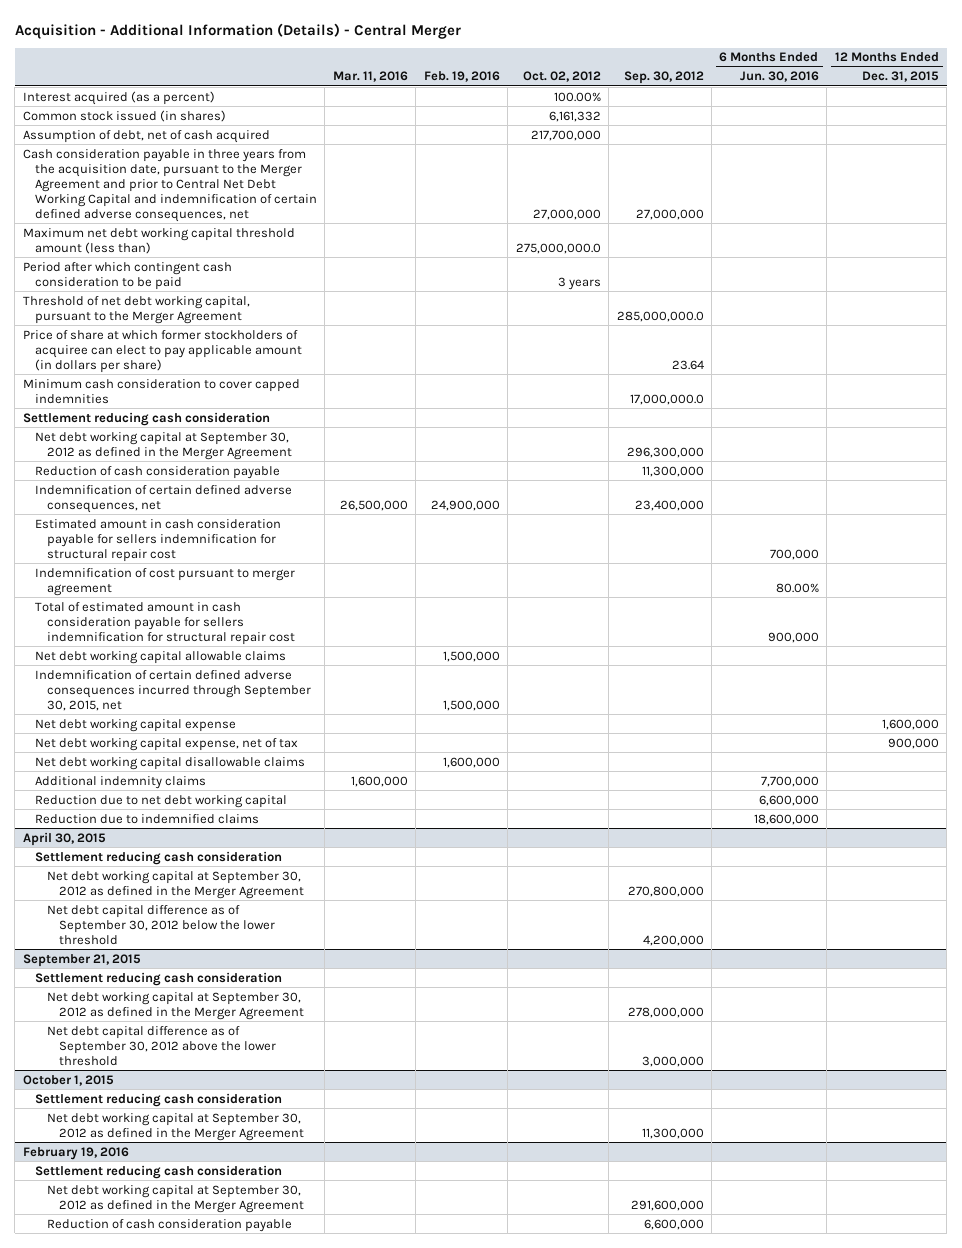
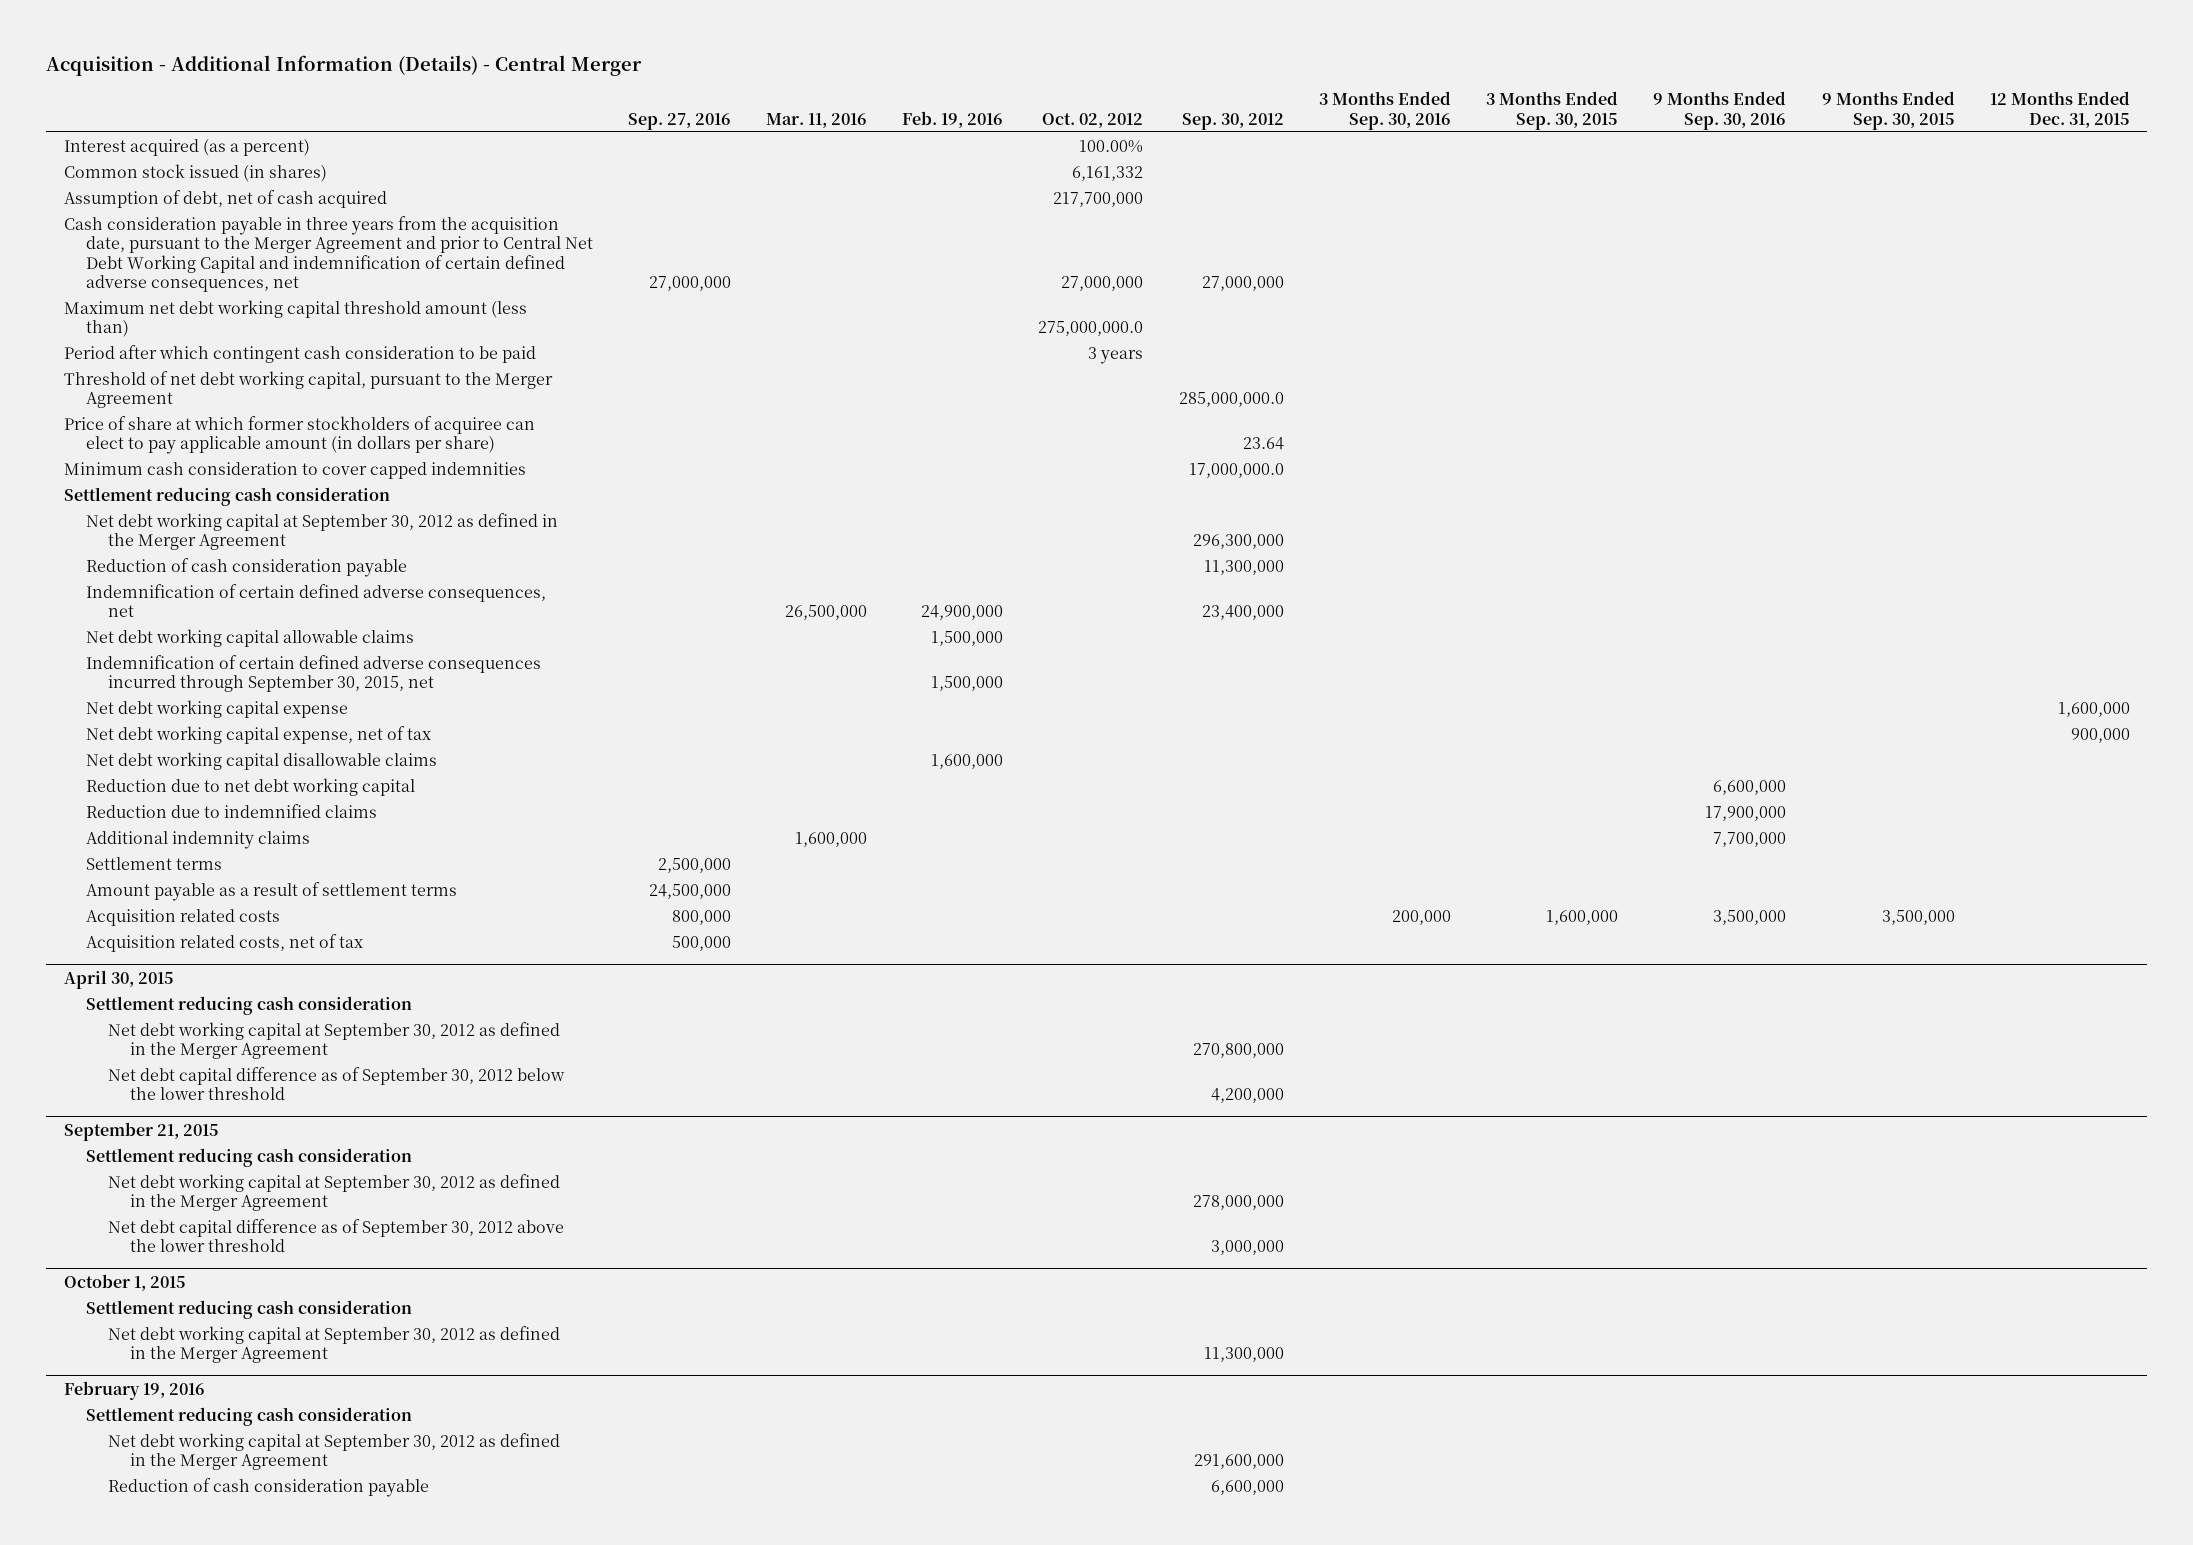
- | Mar. 11, 2016 | Feb. 19, 2016 | Oct. 02, 2012 | Sep. 30, 2012 | 6 Months Ended Jun. 30, 2016 | 12 Months Ended Dec. 31, 2015
+ | Sep. 27, 2016 | Mar. 11, 2016 | Feb. 19, 2016 | Oct. 02, 2012 | Sep. 30, 2012 | 3 Months Ended Sep. 30, 2016 | 3 Months Ended Sep. 30, 2015 | 9 Months Ended Sep. 30, 2016 | 9 Months Ended Sep. 30, 2015 | 12 Months Ended Dec. 31, 2015
- Estimated amount in cash consideration payable for sellers indemnification for structural repair cost | | | | | 700,000 |
- Indemnification of cost pursuant to merger agreement | | | | | 80.00% |
- Total of estimated amount in cash consideration payable for sellers indemnification for structural repair cost | | | | | 900,000 |
moved down: Additional indemnity claims | | 1,600,000 | | | | | | 7,700,000 | |
+ Settlement terms | 2,500,000 | | | | | | | | |
+ Amount payable as a result of settlement terms | 24,500,000 | | | | | | | | |
+ Acquisition related costs | 800,000 | | | | | 200,000 | 1,600,000 | 3,500,000 | 3,500,000 |
+ Acquisition related costs, net of tax | 500,000 | | | | | | | | |

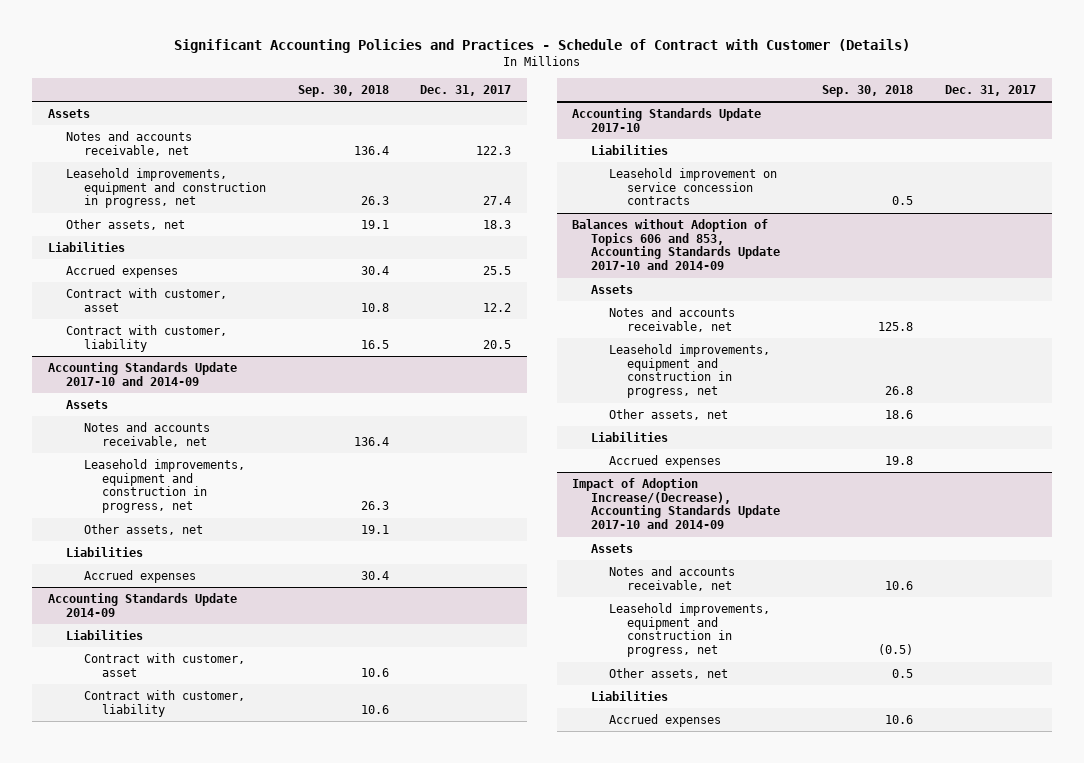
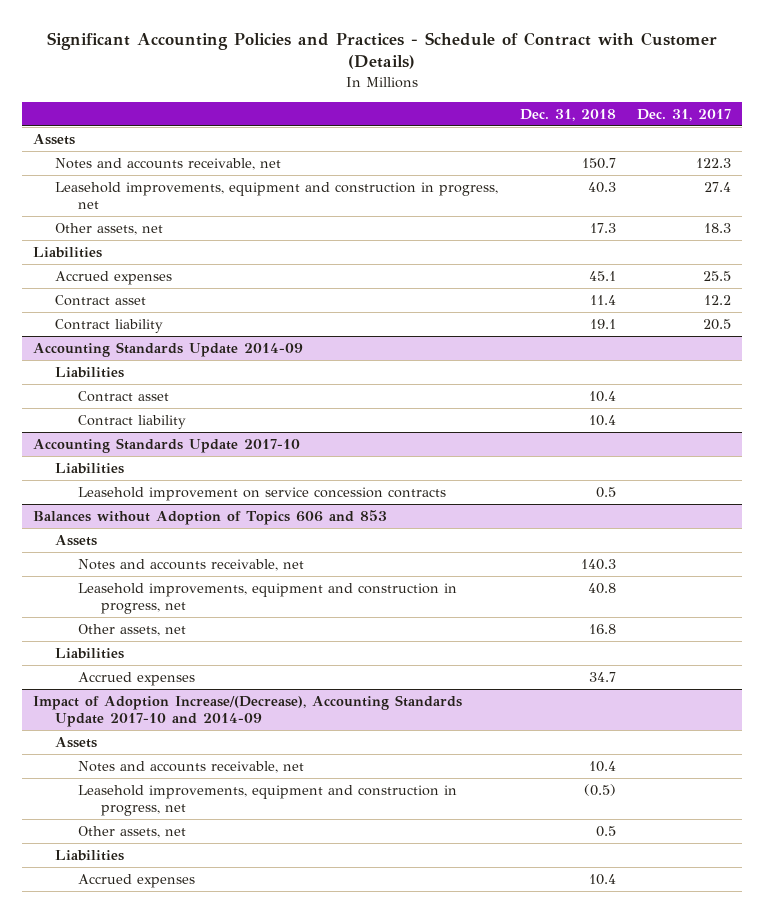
- | Sep. 30, 2018 | Dec. 31, 2017
+ | Dec. 31, 2018 | Dec. 31, 2017
- Contract with customer, asset | 10.8 | 12.2
- Contract with customer, liability | 16.5 | 20.5
- Accounting Standards Update 2017-10 and 2014-09
- Assets
- Notes and accounts receivable, net | 136.4 |
- Leasehold improvements, equipment and construction in progress, net | 26.3 |
- Other assets, net | 19.1 |
- Liabilities
- Accrued expenses | 30.4 |
+ Contract asset | 11.4 | 12.2
+ Contract liability | 19.1 | 20.5
@ Accounting Standards Update 2014-09
- Contract with customer, asset | 10.6 |
- Contract with customer, liability | 10.6 |
+ Contract asset | 10.4 |
+ Contract liability | 10.4 |
- Balances without Adoption of Topics 606 and 853, Accounting Standards Update 2017-10 and 2014-09
+ Balances without Adoption of Topics 606 and 853

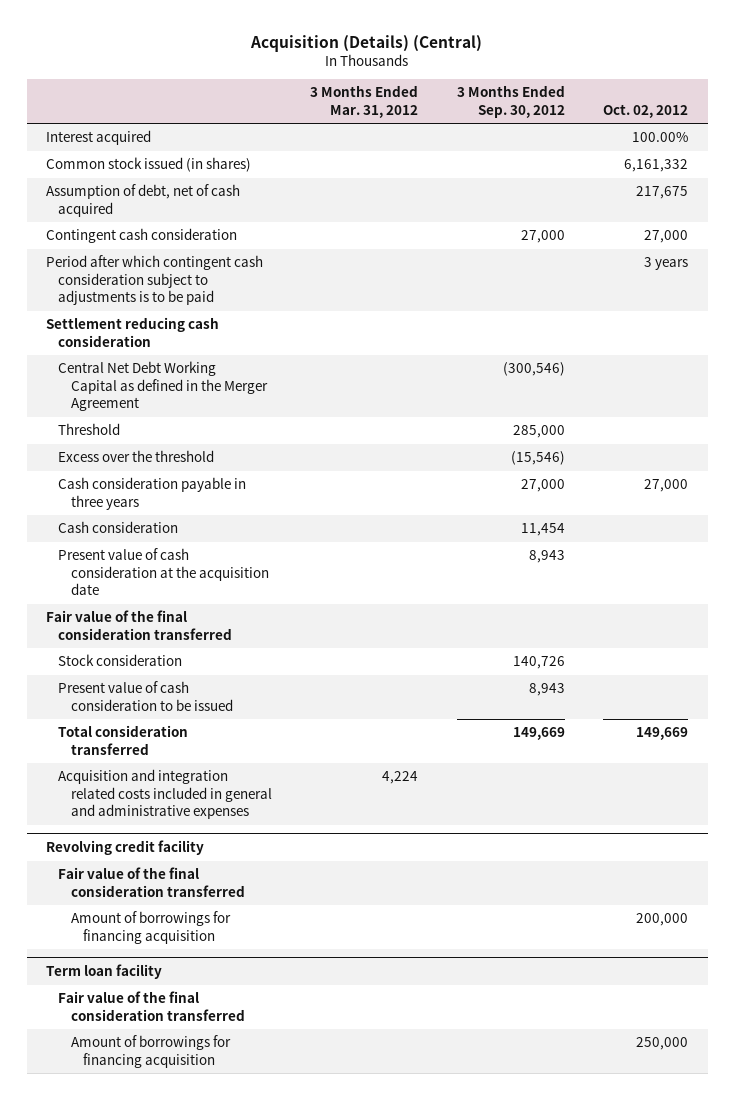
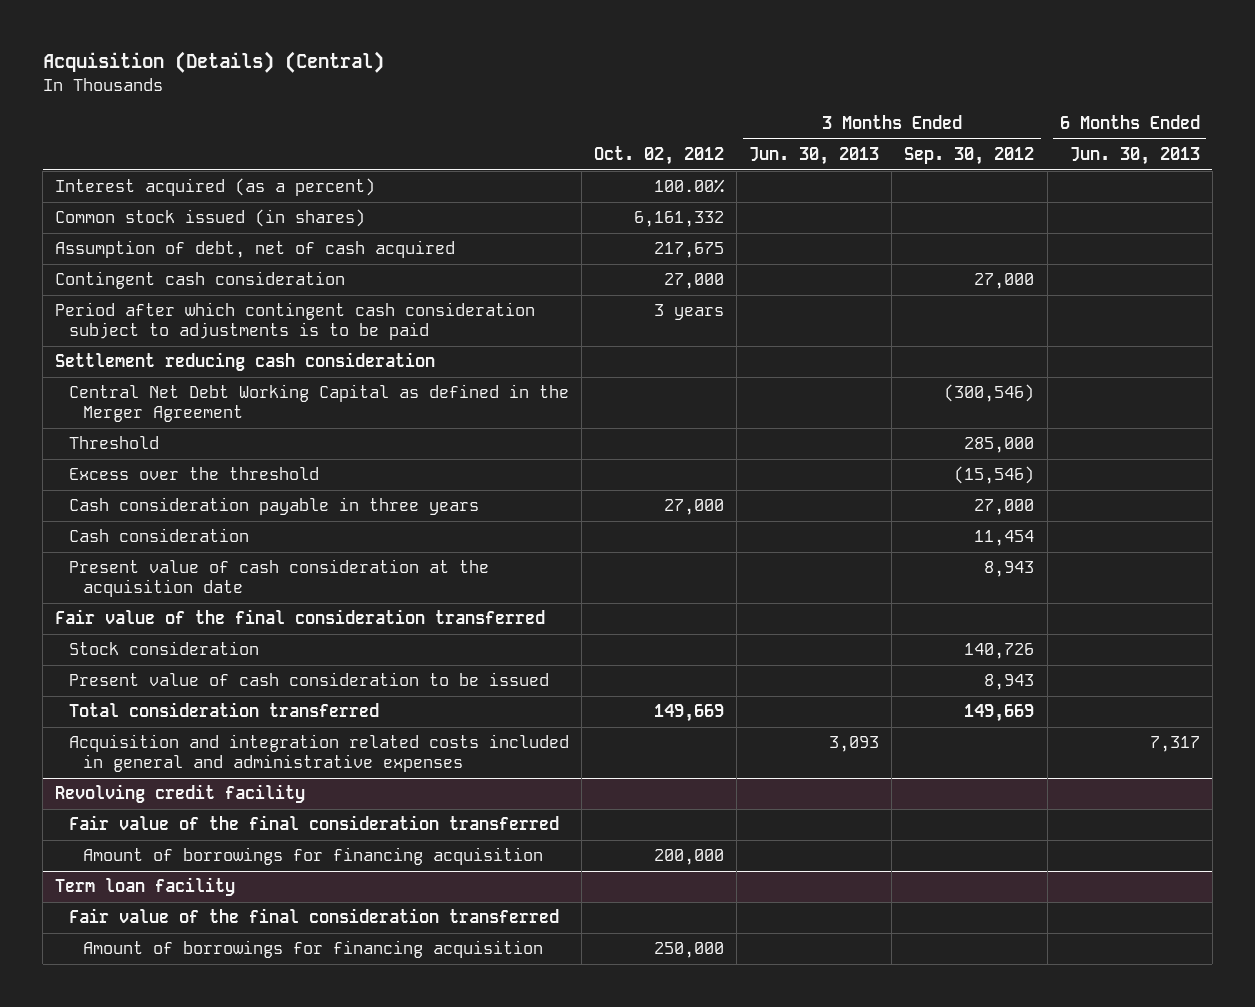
- | 3 Months Ended Mar. 31, 2012 | 3 Months Ended Sep. 30, 2012 | Oct. 02, 2012
+ | Oct. 02, 2012 | 3 Months Ended Jun. 30, 2013 | 3 Months Ended Sep. 30, 2012 | 6 Months Ended Jun. 30, 2013
- Interest acquired | | | 100.00%
+ Interest acquired (as a percent) | 100.00% | | |

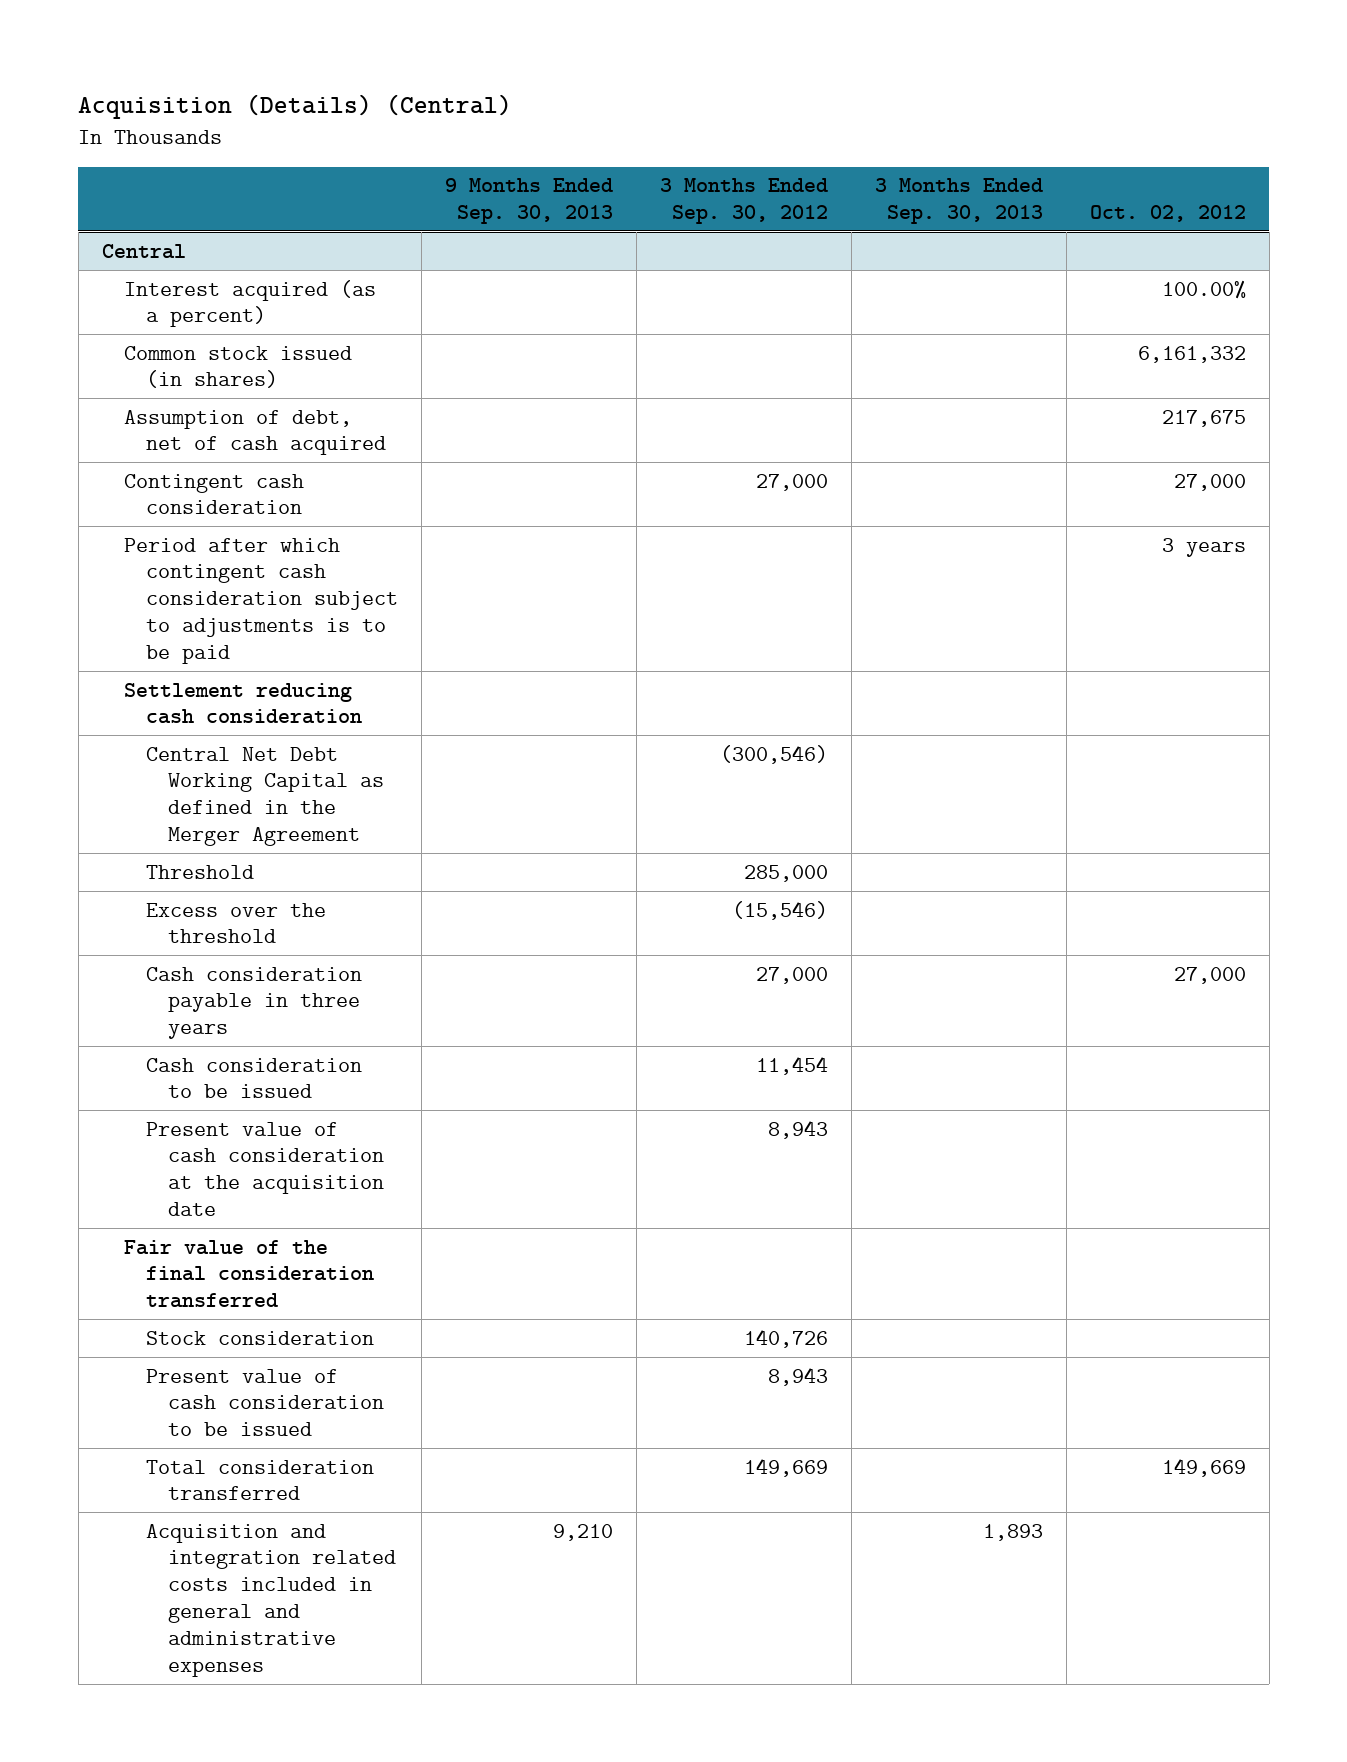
- | Oct. 02, 2012 | 3 Months Ended Jun. 30, 2013 | 3 Months Ended Sep. 30, 2012 | 6 Months Ended Jun. 30, 2013
+ | 9 Months Ended Sep. 30, 2013 | 3 Months Ended Sep. 30, 2012 | 3 Months Ended Sep. 30, 2013 | Oct. 02, 2012
+ Central
- Cash consideration | | | 11,454 |
+ Cash consideration to be issued | | 11,454 | |
- Revolving credit facility
- Fair value of the final consideration transferred
- Amount of borrowings for financing acquisition | 200,000 | | |
- Term loan facility
- Fair value of the final consideration transferred
- Amount of borrowings for financing acquisition | 250,000 | | |

